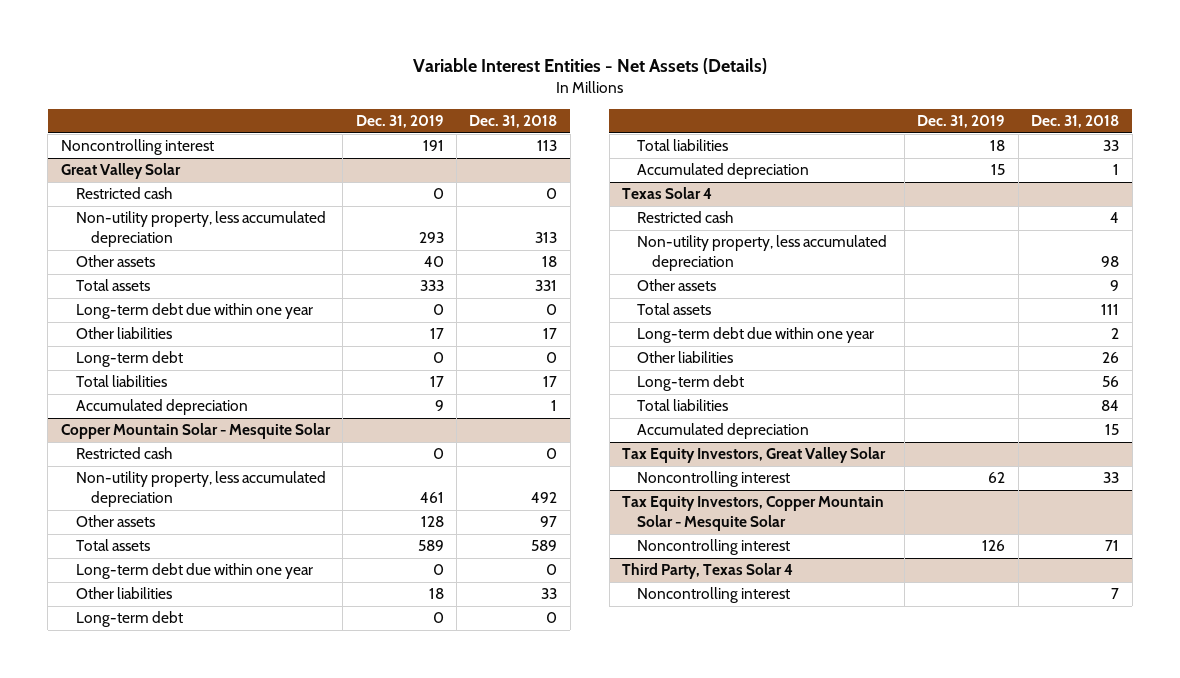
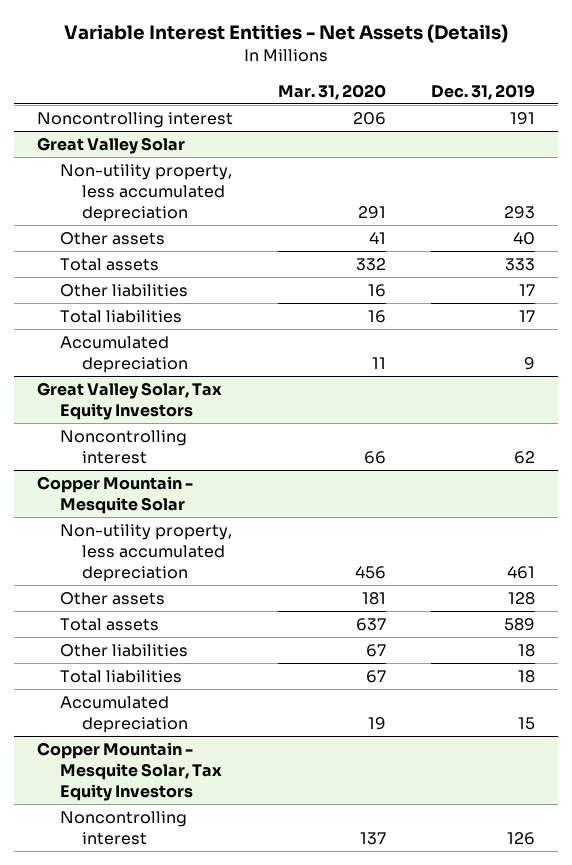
- | Dec. 31, 2019 | Dec. 31, 2018
+ | Mar. 31, 2020 | Dec. 31, 2019
@ Great Valley Solar
- Restricted cash | 0 | 0
- Long-term debt due within one year | 0 | 0
- Long-term debt | 0 | 0
- Copper Mountain Solar - Mesquite Solar
- Restricted cash | 0 | 0
+ Great Valley Solar, Tax Equity Investors
+ Noncontrolling interest | 66 | 62
+ Copper Mountain - Mesquite Solar
- Long-term debt due within one year | 0 | 0
- Long-term debt | 0 | 0
- Texas Solar 4
- Restricted cash | | 4
- Non-utility property, less accumulated depreciation | | 98
- Other assets | | 9
- Total assets | | 111
- Long-term debt due within one year | | 2
- Other liabilities | | 26
- Long-term debt | | 56
- Total liabilities | | 84
- Accumulated depreciation | | 15
- Tax Equity Investors, Great Valley Solar
- Noncontrolling interest | 62 | 33
- Tax Equity Investors, Copper Mountain Solar - Mesquite Solar
+ Copper Mountain - Mesquite Solar, Tax Equity Investors
- Third Party, Texas Solar 4
- Noncontrolling interest | | 7

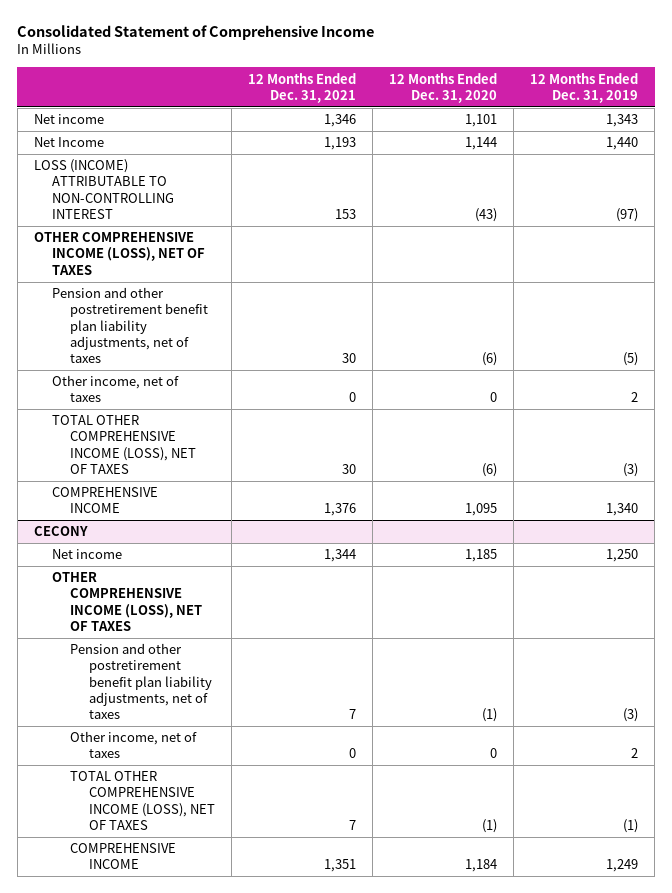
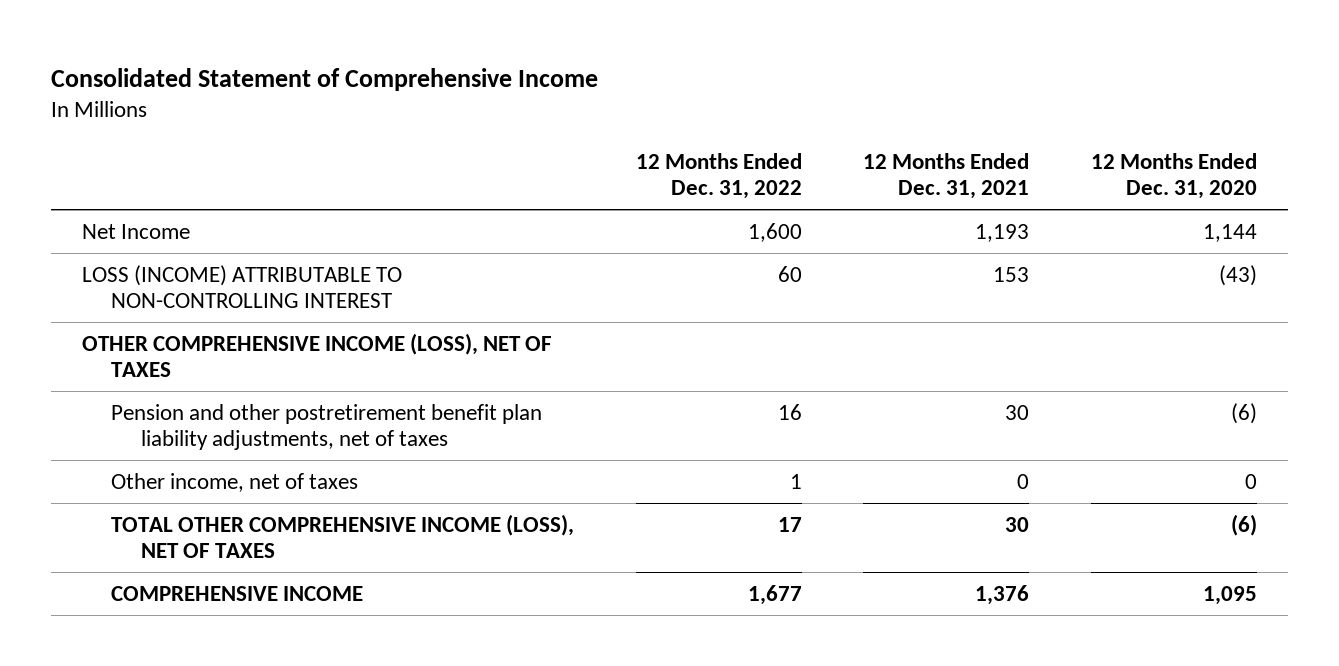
- | 12 Months Ended Dec. 31, 2021 | 12 Months Ended Dec. 31, 2020 | 12 Months Ended Dec. 31, 2019
+ | 12 Months Ended Dec. 31, 2022 | 12 Months Ended Dec. 31, 2021 | 12 Months Ended Dec. 31, 2020
- Net income | 1,346 | 1,101 | 1,343
- CECONY
- Net income | 1,344 | 1,185 | 1,250
- OTHER COMPREHENSIVE INCOME (LOSS), NET OF TAXES
- Pension and other postretirement benefit plan liability adjustments, net of taxes | 7 | (1) | (3)
- Other income, net of taxes | 0 | 0 | 2
- TOTAL OTHER COMPREHENSIVE INCOME (LOSS), NET OF TAXES | 7 | (1) | (1)
- COMPREHENSIVE INCOME | 1,351 | 1,184 | 1,249

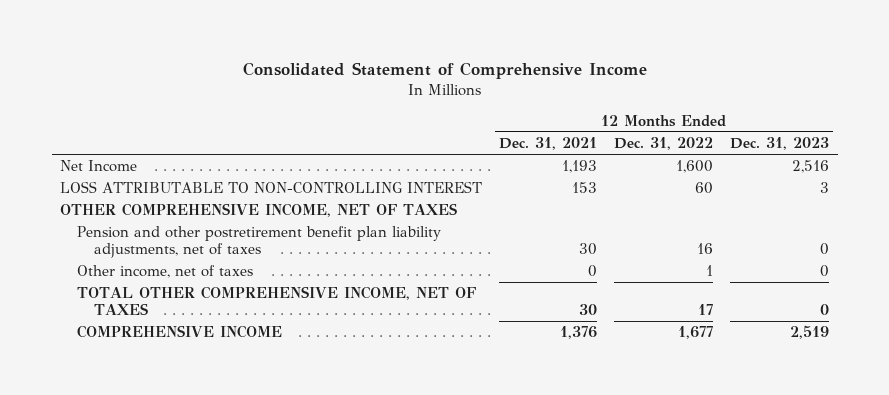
- | 12 Months Ended Dec. 31, 2022 | 12 Months Ended Dec. 31, 2021 | 12 Months Ended Dec. 31, 2020
+ | 12 Months Ended Dec. 31, 2021 | 12 Months Ended Dec. 31, 2022 | 12 Months Ended Dec. 31, 2023
- LOSS (INCOME) ATTRIBUTABLE TO NON-CONTROLLING INTEREST | 60 | 153 | (43)
- OTHER COMPREHENSIVE INCOME (LOSS), NET OF TAXES
+ LOSS ATTRIBUTABLE TO NON-CONTROLLING INTEREST | 153 | 60 | 3
+ OTHER COMPREHENSIVE INCOME, NET OF TAXES
- TOTAL OTHER COMPREHENSIVE INCOME (LOSS), NET OF TAXES | 17 | 30 | (6)
+ TOTAL OTHER COMPREHENSIVE INCOME, NET OF TAXES | 30 | 17 | 0

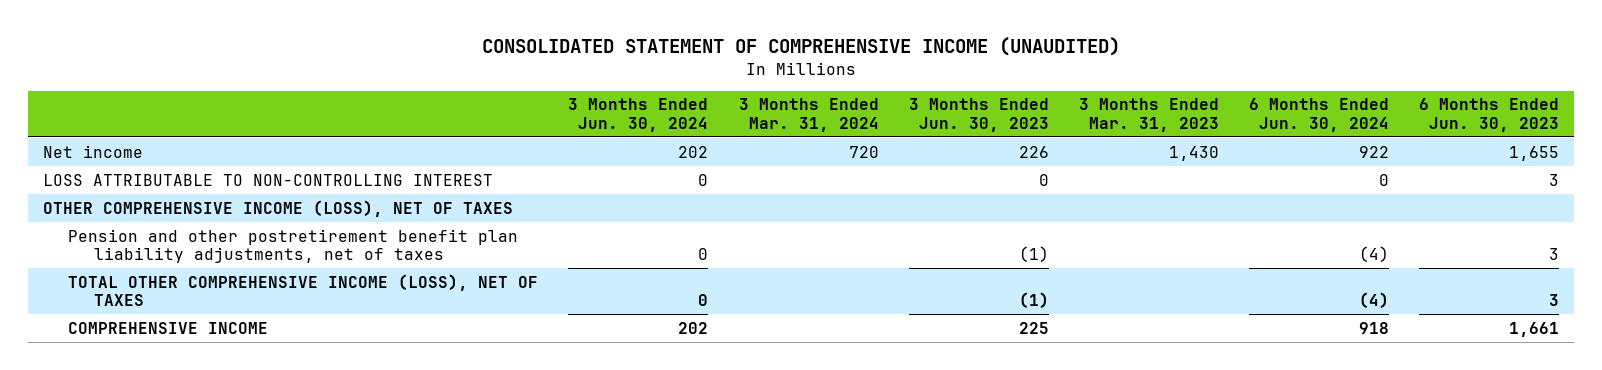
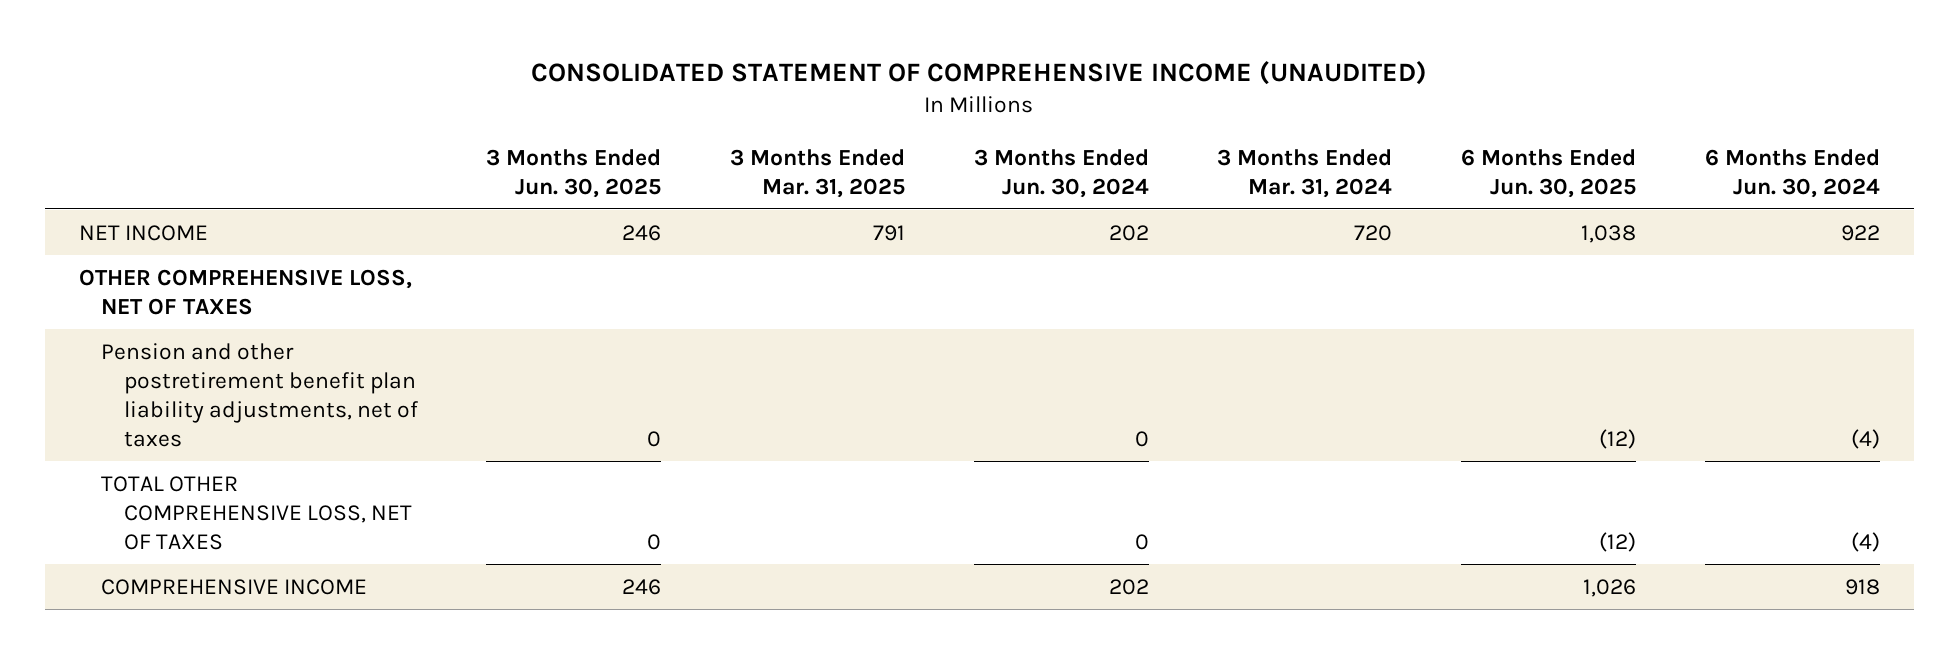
- | 3 Months Ended Jun. 30, 2024 | 3 Months Ended Mar. 31, 2024 | 3 Months Ended Jun. 30, 2023 | 3 Months Ended Mar. 31, 2023 | 6 Months Ended Jun. 30, 2024 | 6 Months Ended Jun. 30, 2023
+ | 3 Months Ended Jun. 30, 2025 | 3 Months Ended Mar. 31, 2025 | 3 Months Ended Jun. 30, 2024 | 3 Months Ended Mar. 31, 2024 | 6 Months Ended Jun. 30, 2025 | 6 Months Ended Jun. 30, 2024
- Net income | 202 | 720 | 226 | 1,430 | 922 | 1,655
- LOSS ATTRIBUTABLE TO NON-CONTROLLING INTEREST | 0 | | 0 | | 0 | 3
- OTHER COMPREHENSIVE INCOME (LOSS), NET OF TAXES
+ NET INCOME | 246 | 791 | 202 | 720 | 1,038 | 922
+ OTHER COMPREHENSIVE LOSS, NET OF TAXES
- TOTAL OTHER COMPREHENSIVE INCOME (LOSS), NET OF TAXES | 0 | | (1) | | (4) | 3
+ TOTAL OTHER COMPREHENSIVE LOSS, NET OF TAXES | 0 | | 0 | | (12) | (4)

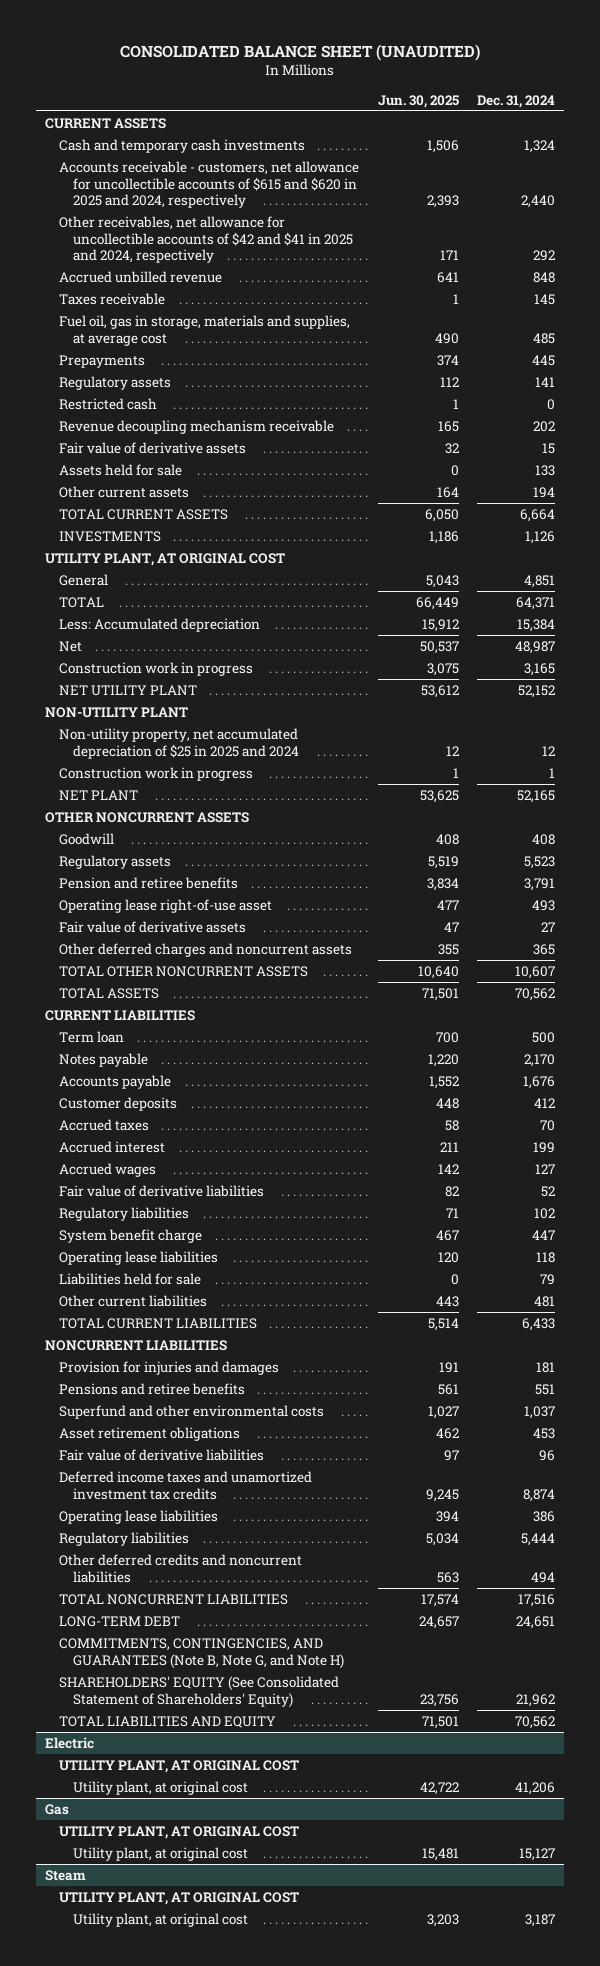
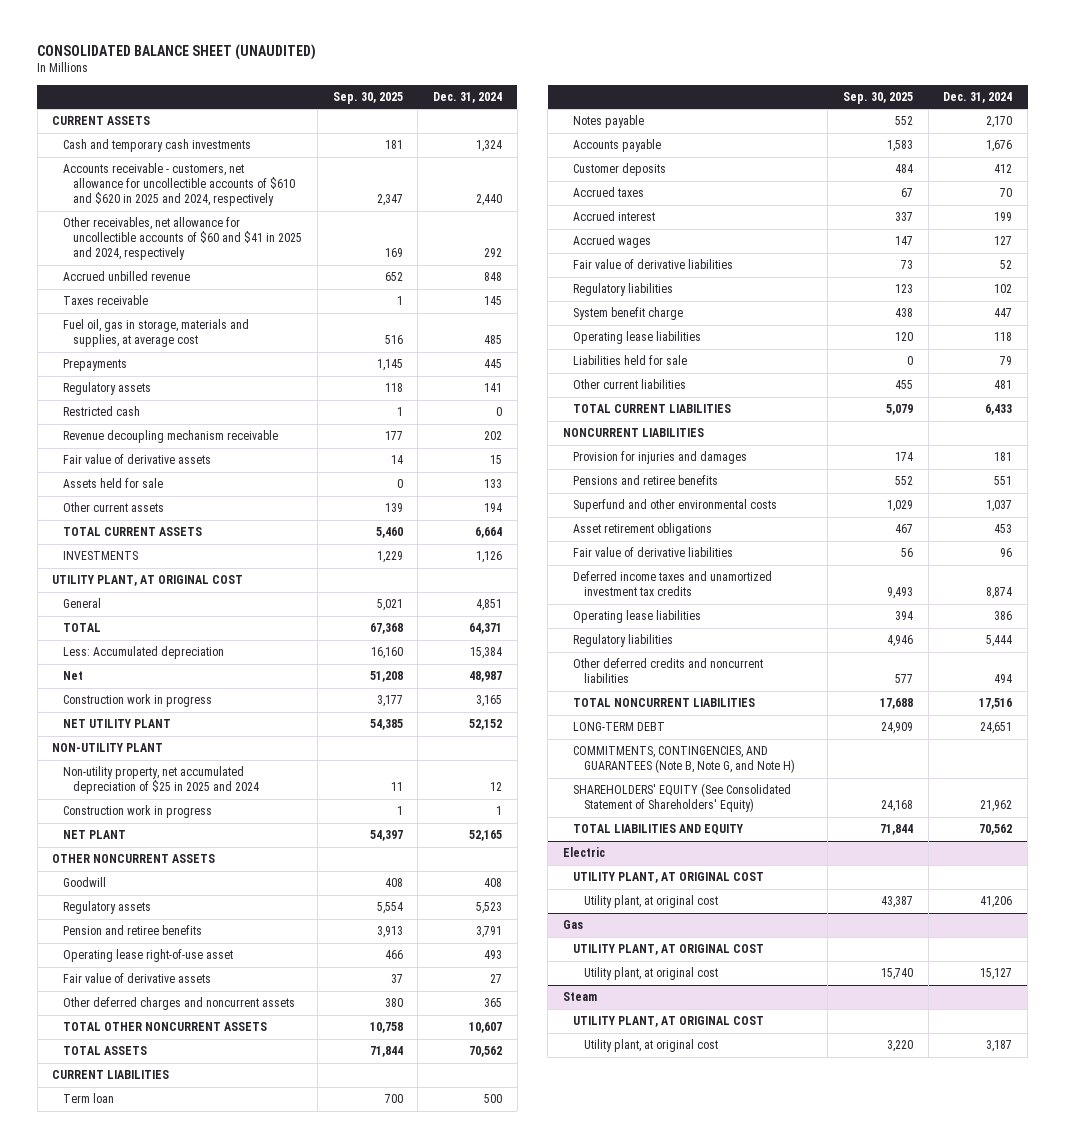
- | Jun. 30, 2025 | Dec. 31, 2024
+ | Sep. 30, 2025 | Dec. 31, 2024
- Accounts receivable - customers, net allowance for uncollectible accounts of $615 and $620 in 2025 and 2024, respectively | 2,393 | 2,440
- Other receivables, net allowance for uncollectible accounts of $42 and $41 in 2025 and 2024, respectively | 171 | 292
+ Accounts receivable - customers, net allowance for uncollectible accounts of $610 and $620 in 2025 and 2024, respectively | 2,347 | 2,440
+ Other receivables, net allowance for uncollectible accounts of $60 and $41 in 2025 and 2024, respectively | 169 | 292

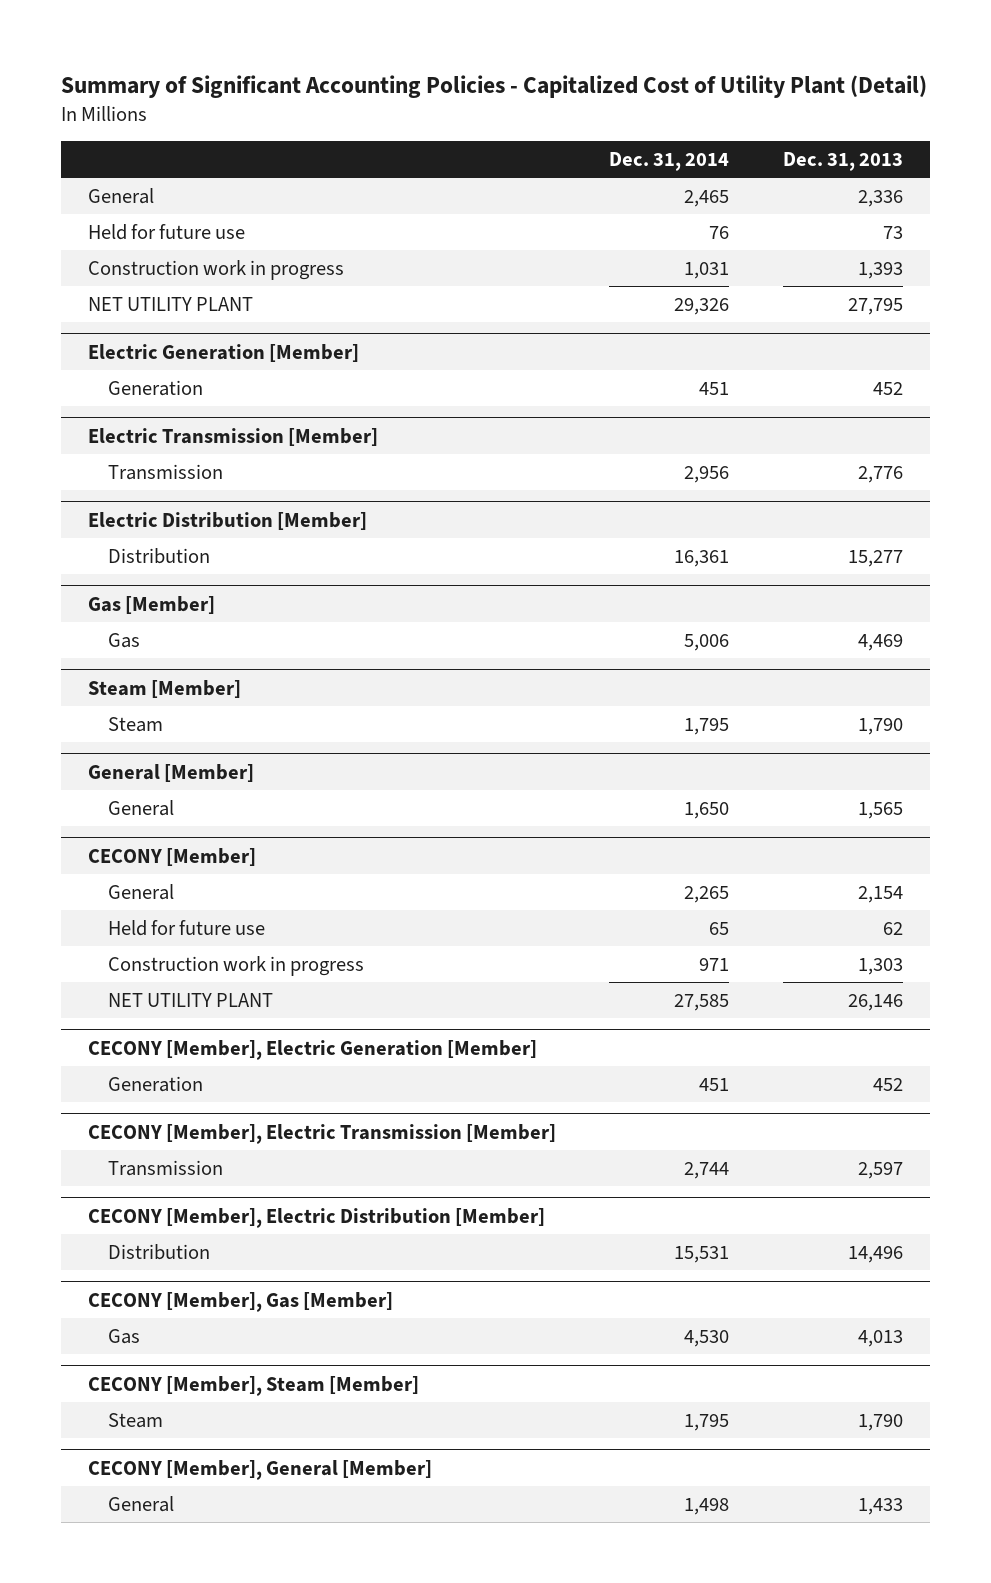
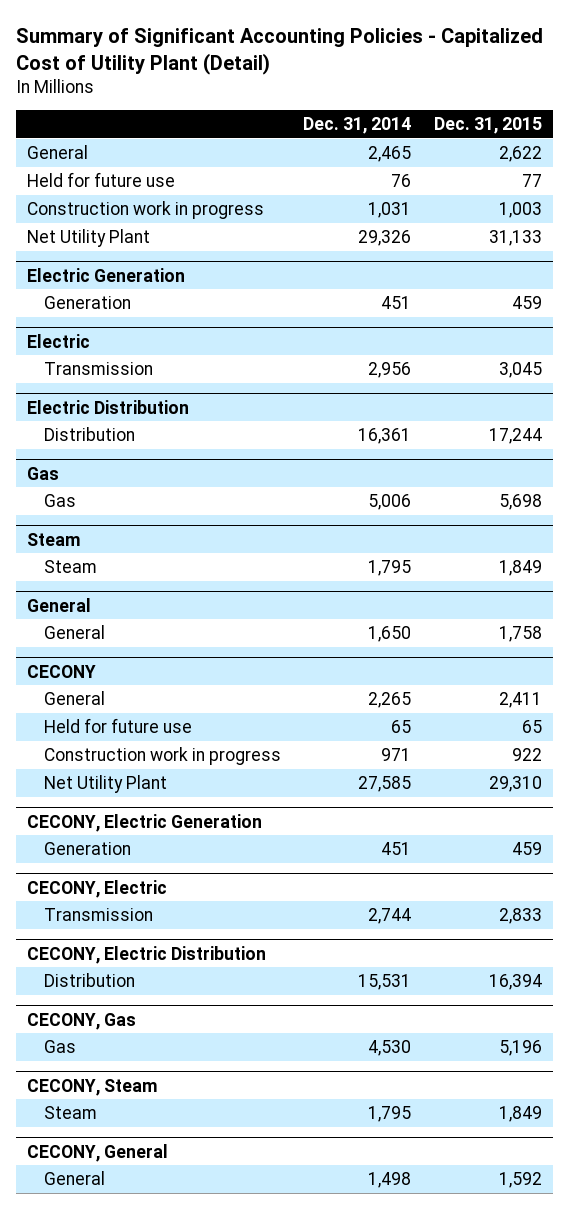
- | Dec. 31, 2014 | Dec. 31, 2013
+ | Dec. 31, 2014 | Dec. 31, 2015
- NET UTILITY PLANT | 29,326 | 27,795
- Electric Generation [Member]
+ Net Utility Plant | 29,326 | 31,133
+ Electric Generation
- Electric Transmission [Member]
+ Electric
- Electric Distribution [Member]
+ Electric Distribution
- Gas [Member]
+ Gas
- Steam [Member]
+ Steam
- General [Member]
+ General
- CECONY [Member]
+ CECONY
- NET UTILITY PLANT | 27,585 | 26,146
- CECONY [Member], Electric Generation [Member]
+ Net Utility Plant | 27,585 | 29,310
+ CECONY, Electric Generation
- CECONY [Member], Electric Transmission [Member]
+ CECONY, Electric
- CECONY [Member], Electric Distribution [Member]
+ CECONY, Electric Distribution
- CECONY [Member], Gas [Member]
+ CECONY, Gas
- CECONY [Member], Steam [Member]
+ CECONY, Steam
- CECONY [Member], General [Member]
+ CECONY, General

